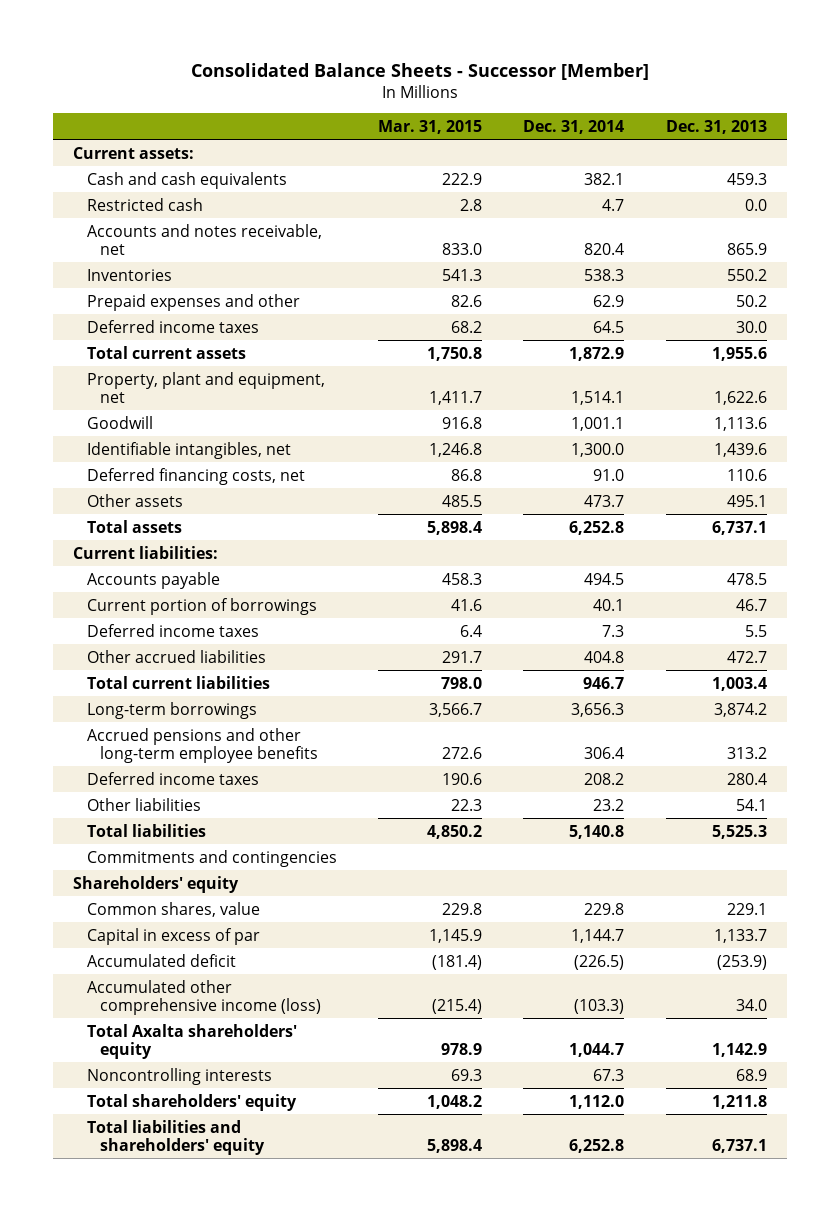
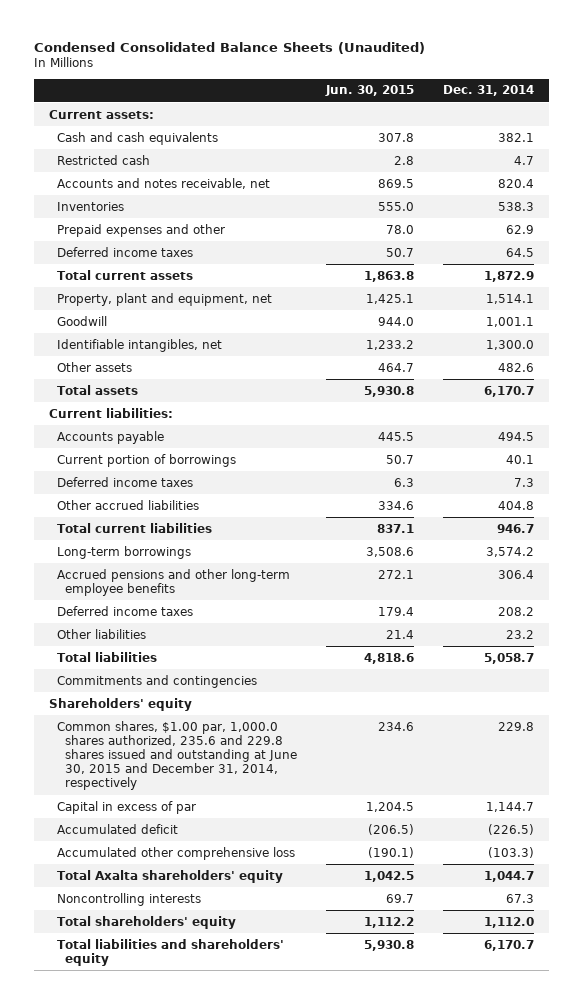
- Consolidated Balance Sheets - Successor [Member]
+ Condensed Consolidated Balance Sheets (Unaudited)
- | Mar. 31, 2015 | Dec. 31, 2014 | Dec. 31, 2013
+ | Jun. 30, 2015 | Dec. 31, 2014
- Deferred financing costs, net | 86.8 | 91.0 | 110.6
- Other assets | 485.5 | 473.7 | 495.1
- Total assets | 5,898.4 | 6,252.8 | 6,737.1
+ Other assets | 464.7 | 482.6
+ Total assets | 5,930.8 | 6,170.7
- Long-term borrowings | 3,566.7 | 3,656.3 | 3,874.2
+ Long-term borrowings | 3,508.6 | 3,574.2
- Total liabilities | 4,850.2 | 5,140.8 | 5,525.3
+ Total liabilities | 4,818.6 | 5,058.7
- Common shares, value | 229.8 | 229.8 | 229.1
+ Common shares, $1.00 par, 1,000.0 shares authorized, 235.6 and 229.8 shares issued and outstanding at June 30, 2015 and December 31, 2014, respectively | 234.6 | 229.8
- Accumulated other comprehensive income (loss) | (215.4) | (103.3) | 34.0
+ Accumulated other comprehensive loss | (190.1) | (103.3)
- Total liabilities and shareholders' equity | 5,898.4 | 6,252.8 | 6,737.1
+ Total liabilities and shareholders' equity | 5,930.8 | 6,170.7

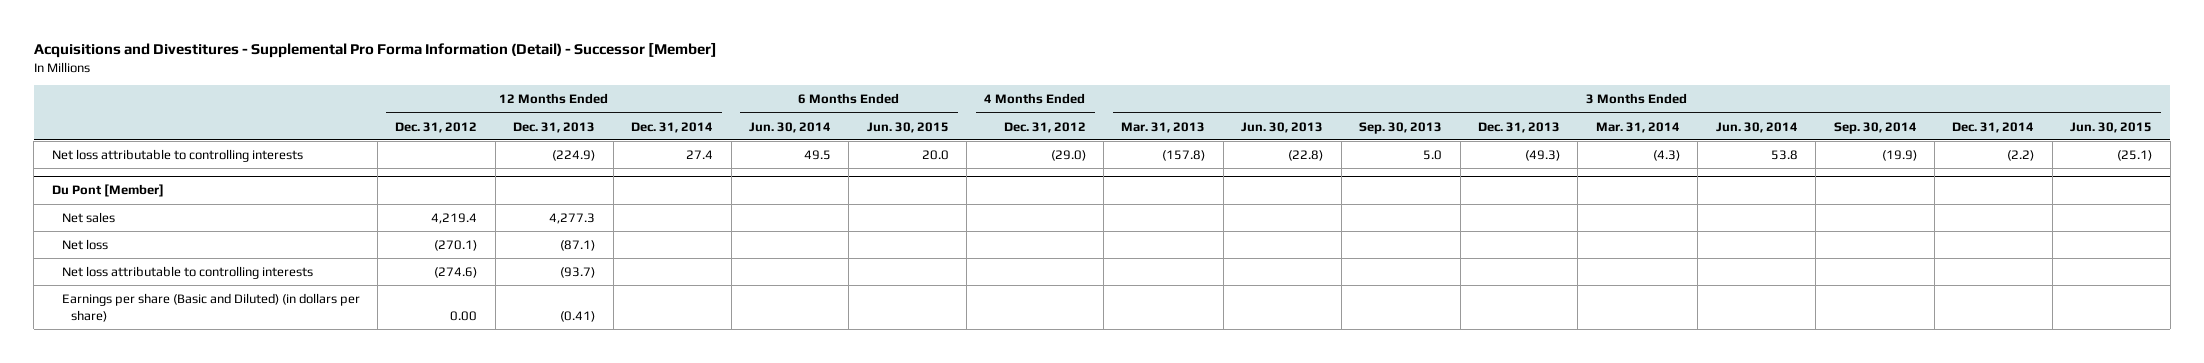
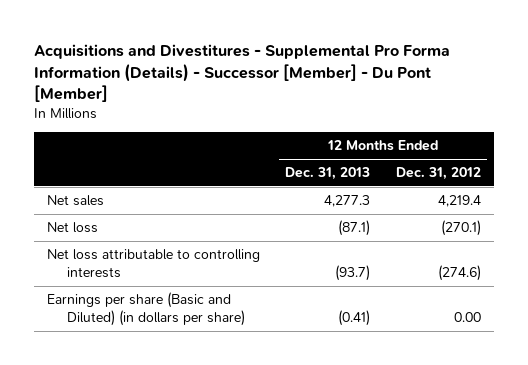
- Acquisitions and Divestitures - Supplemental Pro Forma Information (Detail) - Successor [Member]
+ Acquisitions and Divestitures - Supplemental Pro Forma Information (Details) - Successor [Member] - Du Pont [Member]
- | 12 Months Ended Dec. 31, 2012 | 12 Months Ended Dec. 31, 2013 | 12 Months Ended Dec. 31, 2014 | 6 Months Ended Jun. 30, 2014 | 6 Months Ended Jun. 30, 2015 | 4 Months Ended Dec. 31, 2012 | 3 Months Ended Mar. 31, 2013 | 3 Months Ended Jun. 30, 2013 | 3 Months Ended Sep. 30, 2013 | 3 Months Ended Dec. 31, 2013 | 3 Months Ended Mar. 31, 2014 | 3 Months Ended Jun. 30, 2014 | 3 Months Ended Sep. 30, 2014 | 3 Months Ended Dec. 31, 2014 | 3 Months Ended Jun. 30, 2015
+ | 12 Months Ended Dec. 31, 2013 | 12 Months Ended Dec. 31, 2012
- Net loss attributable to controlling interests | | (224.9) | 27.4 | 49.5 | 20.0 | (29.0) | (157.8) | (22.8) | 5.0 | (49.3) | (4.3) | 53.8 | (19.9) | (2.2) | (25.1)
- Du Pont [Member]

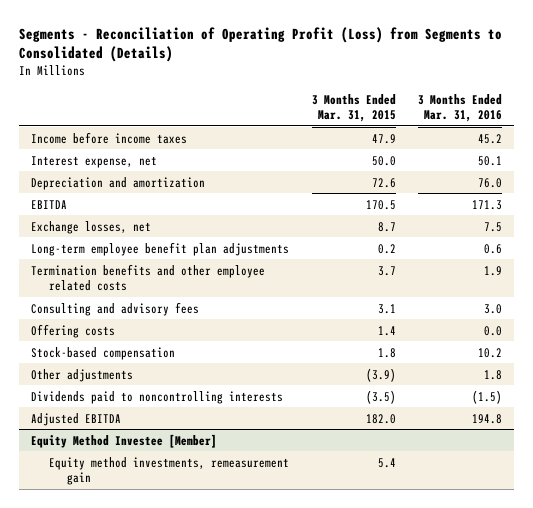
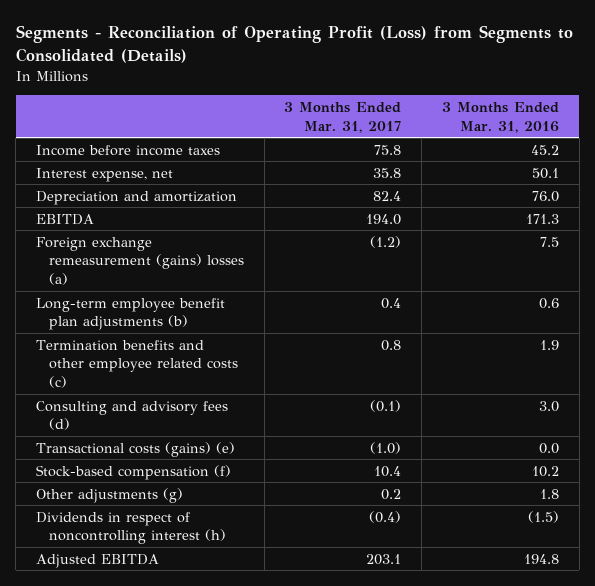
- | 3 Months Ended Mar. 31, 2015 | 3 Months Ended Mar. 31, 2016
+ | 3 Months Ended Mar. 31, 2017 | 3 Months Ended Mar. 31, 2016
- Exchange losses, net | 8.7 | 7.5
- Long-term employee benefit plan adjustments | 0.2 | 0.6
- Termination benefits and other employee related costs | 3.7 | 1.9
- Consulting and advisory fees | 3.1 | 3.0
- Offering costs | 1.4 | 0.0
- Stock-based compensation | 1.8 | 10.2
- Other adjustments | (3.9) | 1.8
- Dividends paid to noncontrolling interests | (3.5) | (1.5)
+ Foreign exchange remeasurement (gains) losses (a) | (1.2) | 7.5
+ Long-term employee benefit plan adjustments (b) | 0.4 | 0.6
+ Termination benefits and other employee related costs (c) | 0.8 | 1.9
+ Consulting and advisory fees (d) | (0.1) | 3.0
+ Transactional costs (gains) (e) | (1.0) | 0.0
+ Stock-based compensation (f) | 10.4 | 10.2
+ Other adjustments (g) | 0.2 | 1.8
+ Dividends in respect of noncontrolling interest (h) | (0.4) | (1.5)
- Equity Method Investee [Member]
- Equity method investments, remeasurement gain | 5.4 |

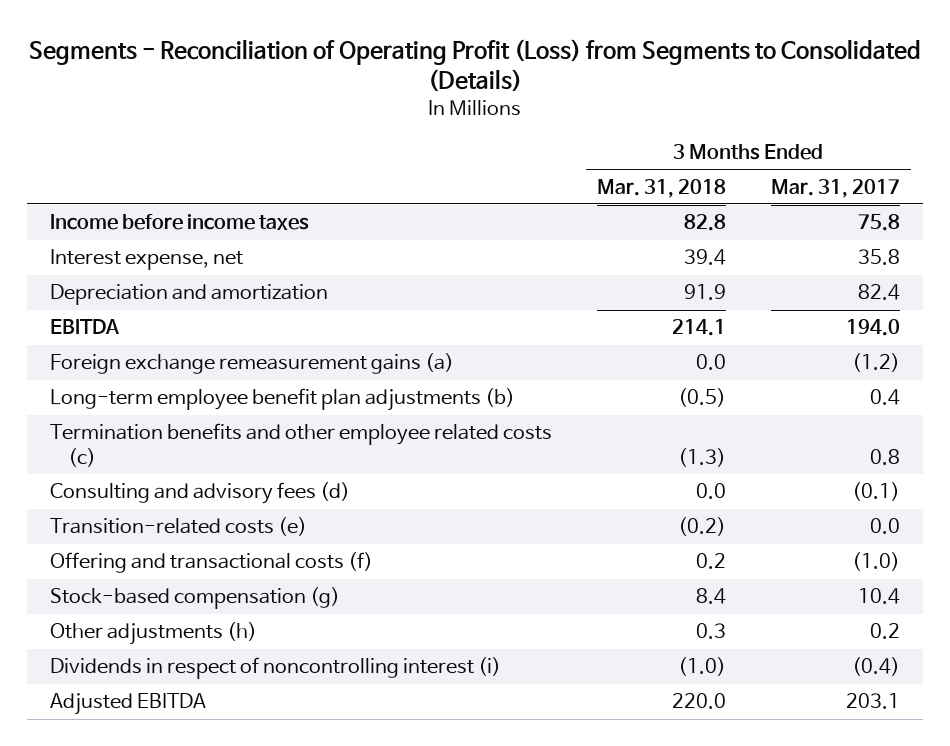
- | 3 Months Ended Mar. 31, 2017 | 3 Months Ended Mar. 31, 2016
+ | 3 Months Ended Mar. 31, 2018 | 3 Months Ended Mar. 31, 2017
- Foreign exchange remeasurement (gains) losses (a) | (1.2) | 7.5
+ Foreign exchange remeasurement gains (a) | 0.0 | (1.2)
- Transactional costs (gains) (e) | (1.0) | 0.0
- Stock-based compensation (f) | 10.4 | 10.2
- Other adjustments (g) | 0.2 | 1.8
- Dividends in respect of noncontrolling interest (h) | (0.4) | (1.5)
+ Transition-related costs (e) | (0.2) | 0.0
+ Offering and transactional costs (f) | 0.2 | (1.0)
+ Stock-based compensation (g) | 8.4 | 10.4
+ Other adjustments (h) | 0.3 | 0.2
+ Dividends in respect of noncontrolling interest (i) | (1.0) | (0.4)

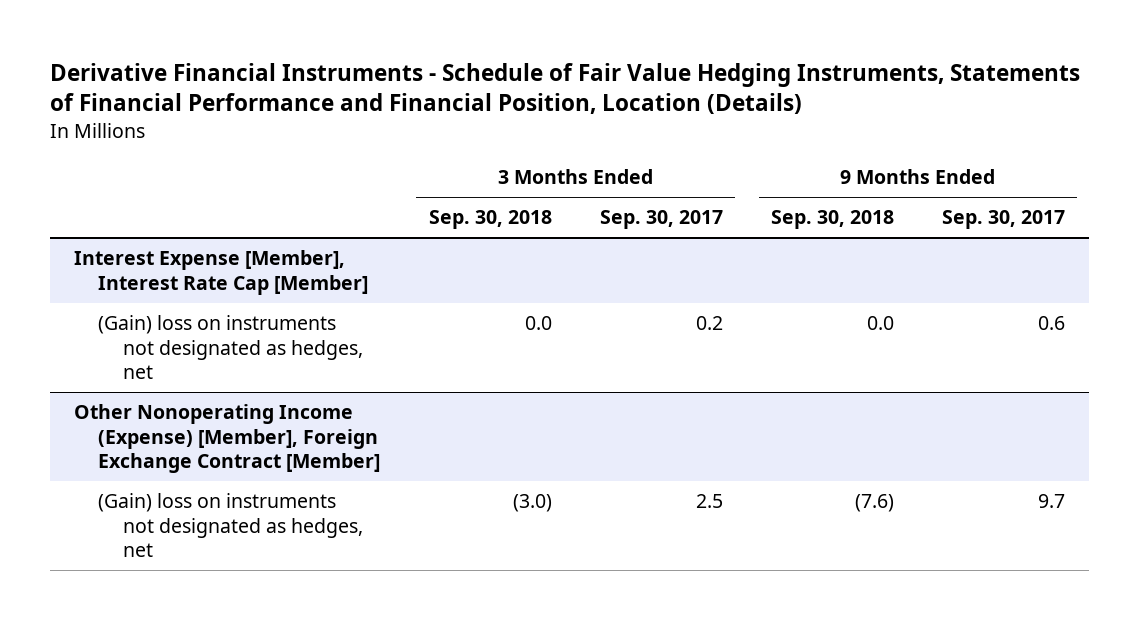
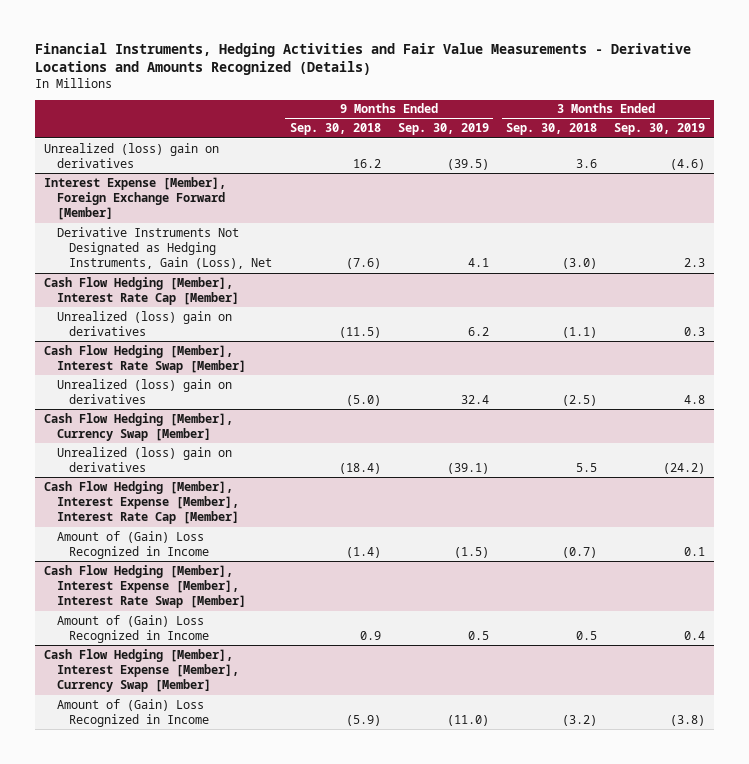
- Derivative Financial Instruments - Schedule of Fair Value Hedging Instruments, Statements of Financial Performance and Financial Position, Location (Details)
+ Financial Instruments, Hedging Activities and Fair Value Measurements - Derivative Locations and Amounts Recognized (Details)
- | 3 Months Ended Sep. 30, 2018 | 3 Months Ended Sep. 30, 2017 | 9 Months Ended Sep. 30, 2018 | 9 Months Ended Sep. 30, 2017
+ | 9 Months Ended Sep. 30, 2018 | 9 Months Ended Sep. 30, 2019 | 3 Months Ended Sep. 30, 2018 | 3 Months Ended Sep. 30, 2019
- Interest Expense [Member], Interest Rate Cap [Member]
- (Gain) loss on instruments not designated as hedges, net | 0.0 | 0.2 | 0.0 | 0.6
- Other Nonoperating Income (Expense) [Member], Foreign Exchange Contract [Member]
- (Gain) loss on instruments not designated as hedges, net | (3.0) | 2.5 | (7.6) | 9.7
+ Unrealized (loss) gain on derivatives | 16.2 | (39.5) | 3.6 | (4.6)
+ Interest Expense [Member], Foreign Exchange Forward [Member]
+ Derivative Instruments Not Designated as Hedging Instruments, Gain (Loss), Net | (7.6) | 4.1 | (3.0) | 2.3
+ Cash Flow Hedging [Member], Interest Rate Cap [Member]
+ Unrealized (loss) gain on derivatives | (11.5) | 6.2 | (1.1) | 0.3
+ Cash Flow Hedging [Member], Interest Rate Swap [Member]
+ Unrealized (loss) gain on derivatives | (5.0) | 32.4 | (2.5) | 4.8
+ Cash Flow Hedging [Member], Currency Swap [Member]
+ Unrealized (loss) gain on derivatives | (18.4) | (39.1) | 5.5 | (24.2)
+ Cash Flow Hedging [Member], Interest Expense [Member], Interest Rate Cap [Member]
+ Amount of (Gain) Loss Recognized in Income | (1.4) | (1.5) | (0.7) | 0.1
+ Cash Flow Hedging [Member], Interest Expense [Member], Interest Rate Swap [Member]
+ Amount of (Gain) Loss Recognized in Income | 0.9 | 0.5 | 0.5 | 0.4
+ Cash Flow Hedging [Member], Interest Expense [Member], Currency Swap [Member]
+ Amount of (Gain) Loss Recognized in Income | (5.9) | (11.0) | (3.2) | (3.8)

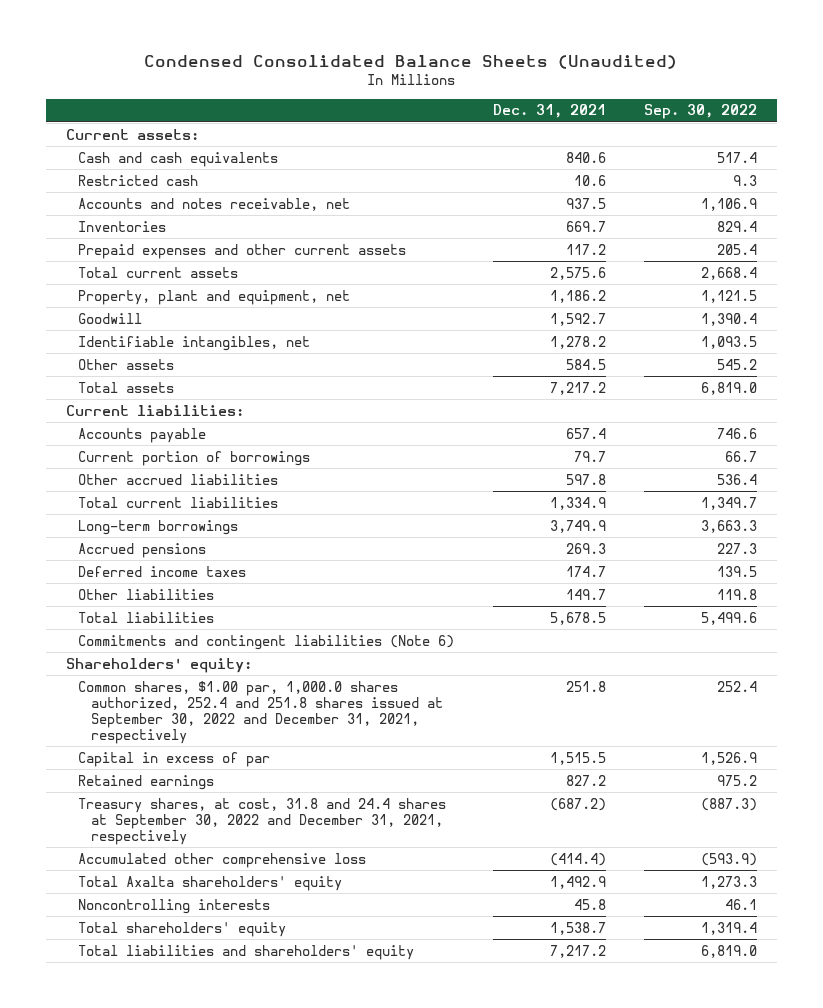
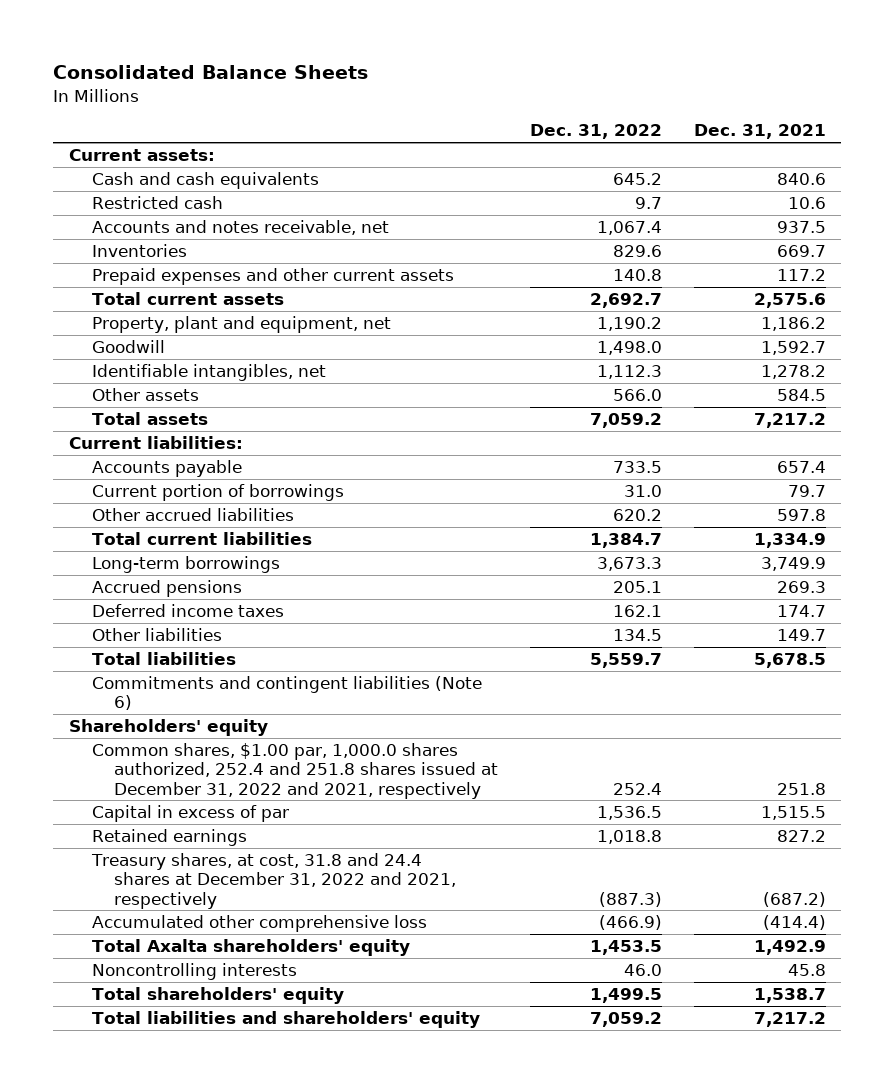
- Condensed Consolidated Balance Sheets (Unaudited)
+ Consolidated Balance Sheets
- | Dec. 31, 2021 | Sep. 30, 2022
+ | Dec. 31, 2022 | Dec. 31, 2021
- Shareholders' equity:
- Common shares, $1.00 par, 1,000.0 shares authorized, 252.4 and 251.8 shares issued at September 30, 2022 and December 31, 2021, respectively | 251.8 | 252.4
+ Shareholders' equity
+ Common shares, $1.00 par, 1,000.0 shares authorized, 252.4 and 251.8 shares issued at December 31, 2022 and 2021, respectively | 252.4 | 251.8
- Treasury shares, at cost, 31.8 and 24.4 shares at September 30, 2022 and December 31, 2021, respectively | (687.2) | (887.3)
+ Treasury shares, at cost, 31.8 and 24.4 shares at December 31, 2022 and 2021, respectively | (887.3) | (687.2)

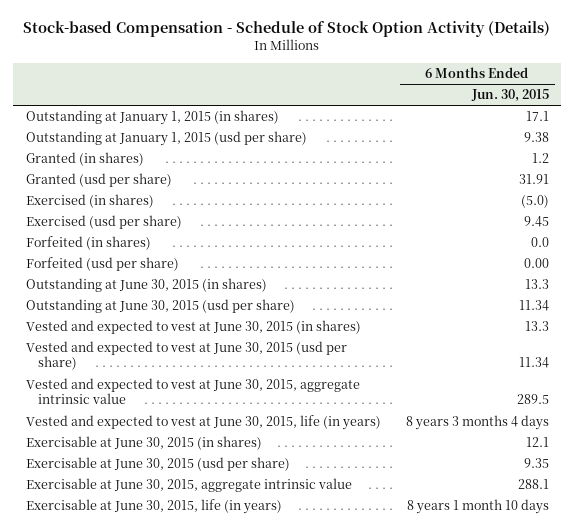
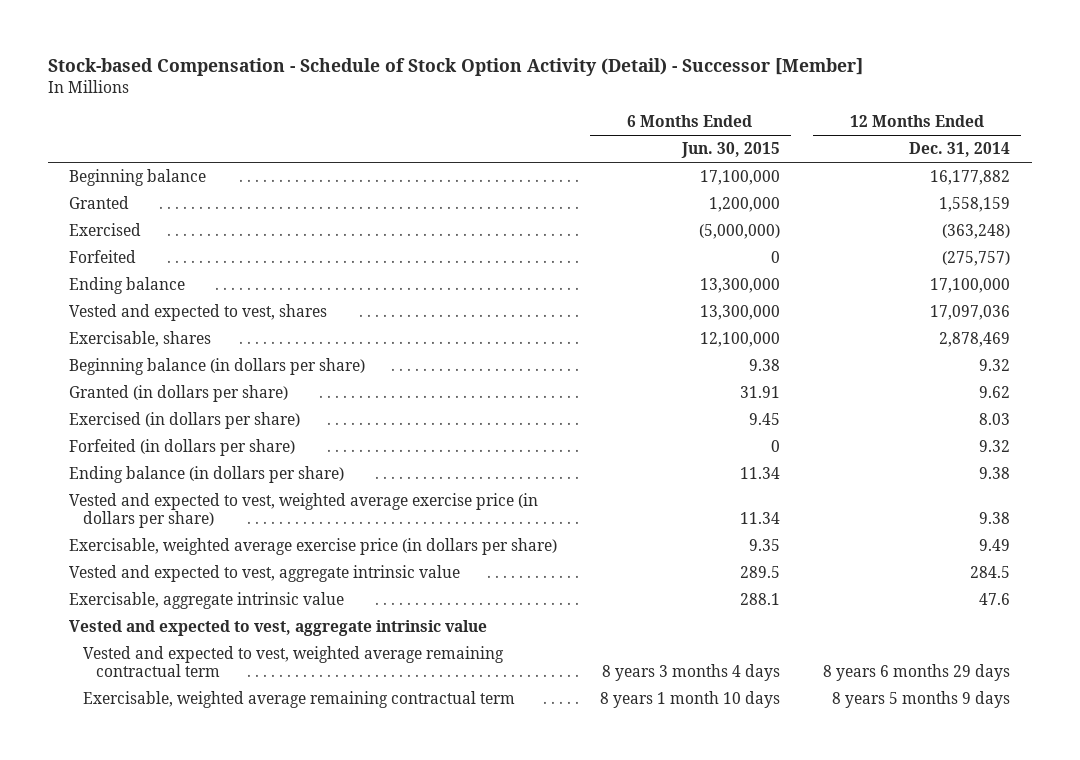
- Stock-based Compensation - Schedule of Stock Option Activity (Details)
+ Stock-based Compensation - Schedule of Stock Option Activity (Detail) - Successor [Member]
- | 6 Months Ended Jun. 30, 2015
+ | 6 Months Ended Jun. 30, 2015 | 12 Months Ended Dec. 31, 2014
- Outstanding at January 1, 2015 (in shares) | 17.1
- Outstanding at January 1, 2015 (usd per share) | 9.38
- Granted (in shares) | 1.2
- Granted (usd per share) | 31.91
- Exercised (in shares) | (5.0)
- Exercised (usd per share) | 9.45
- Forfeited (in shares) | 0.0
- Forfeited (usd per share) | 0.00
- Outstanding at June 30, 2015 (in shares) | 13.3
- Outstanding at June 30, 2015 (usd per share) | 11.34
- Vested and expected to vest at June 30, 2015 (in shares) | 13.3
- Vested and expected to vest at June 30, 2015 (usd per share) | 11.34
- Vested and expected to vest at June 30, 2015, aggregate intrinsic value | 289.5
- Vested and expected to vest at June 30, 2015, life (in years) | 8 years 3 months 4 days
- Exercisable at June 30, 2015 (in shares) | 12.1
- Exercisable at June 30, 2015 (usd per share) | 9.35
- Exercisable at June 30, 2015, aggregate intrinsic value | 288.1
- Exercisable at June 30, 2015, life (in years) | 8 years 1 month 10 days
+ Beginning balance | 17,100,000 | 16,177,882
+ Granted | 1,200,000 | 1,558,159
+ Exercised | (5,000,000) | (363,248)
+ Forfeited | 0 | (275,757)
+ Ending balance | 13,300,000 | 17,100,000
+ Vested and expected to vest, shares | 13,300,000 | 17,097,036
+ Exercisable, shares | 12,100,000 | 2,878,469
+ Beginning balance (in dollars per share) | 9.38 | 9.32
+ Granted (in dollars per share) | 31.91 | 9.62
+ Exercised (in dollars per share) | 9.45 | 8.03
+ Forfeited (in dollars per share) | 0 | 9.32
+ Ending balance (in dollars per share) | 11.34 | 9.38
+ Vested and expected to vest, weighted average exercise price (in dollars per share) | 11.34 | 9.38
+ Exercisable, weighted average exercise price (in dollars per share) | 9.35 | 9.49
+ Vested and expected to vest, aggregate intrinsic value | 289.5 | 284.5
+ Exercisable, aggregate intrinsic value | 288.1 | 47.6
+ Vested and expected to vest, aggregate intrinsic value
+ Vested and expected to vest, weighted average remaining contractual term | 8 years 3 months 4 days | 8 years 6 months 29 days
+ Exercisable, weighted average remaining contractual term | 8 years 1 month 10 days | 8 years 5 months 9 days

